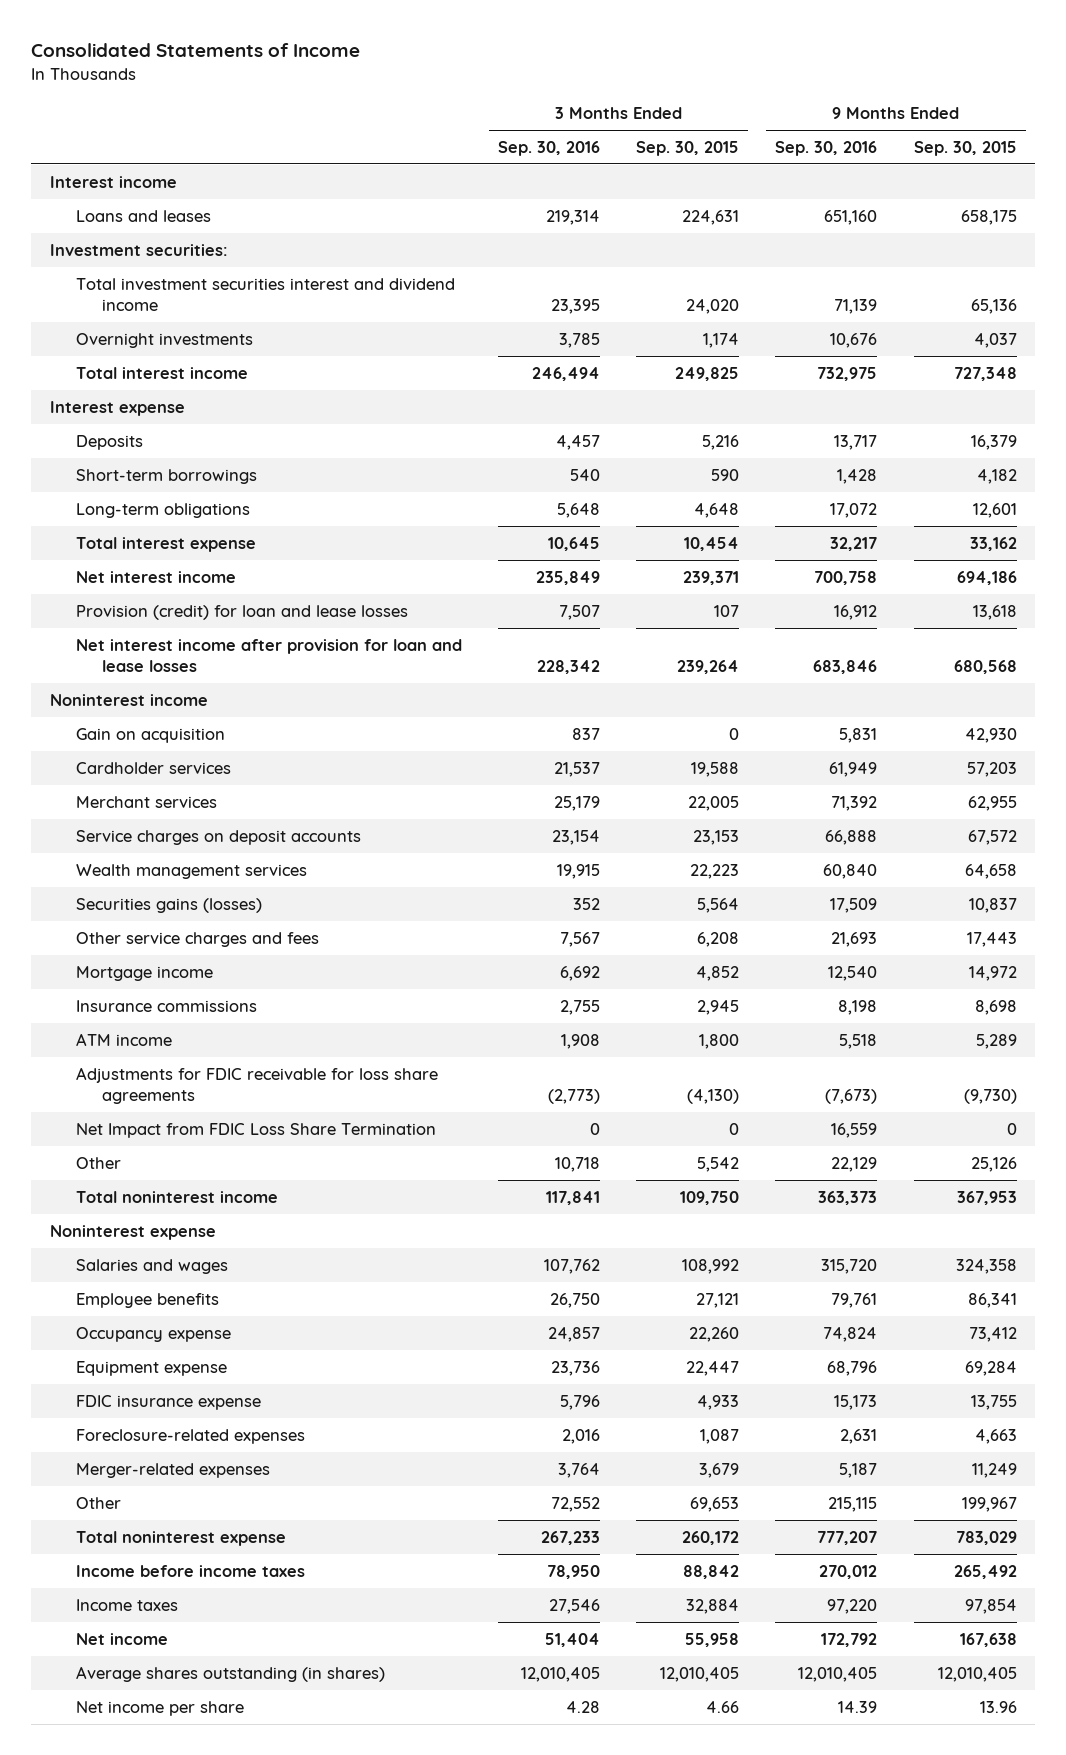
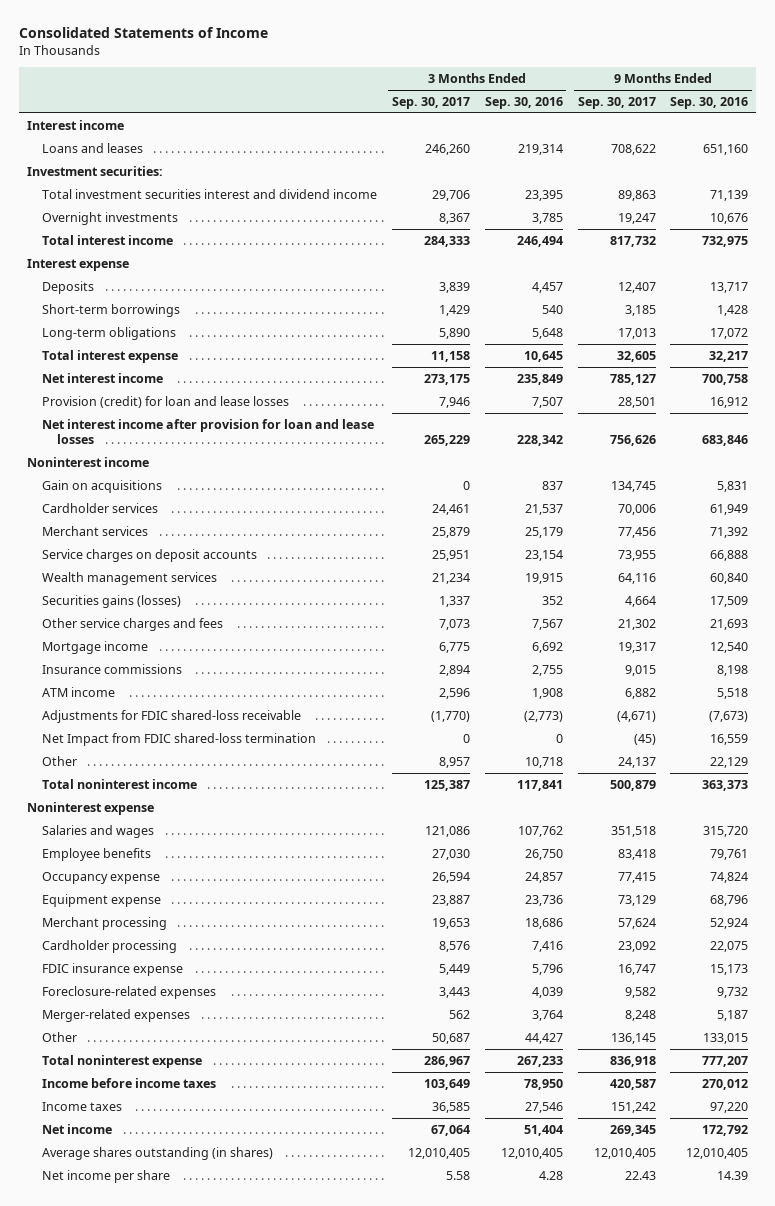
- | 3 Months Ended Sep. 30, 2016 | 3 Months Ended Sep. 30, 2015 | 9 Months Ended Sep. 30, 2016 | 9 Months Ended Sep. 30, 2015
+ | 3 Months Ended Sep. 30, 2017 | 3 Months Ended Sep. 30, 2016 | 9 Months Ended Sep. 30, 2017 | 9 Months Ended Sep. 30, 2016
- Gain on acquisition | 837 | 0 | 5,831 | 42,930
+ Gain on acquisitions | 0 | 837 | 134,745 | 5,831
- Adjustments for FDIC receivable for loss share agreements | (2,773) | (4,130) | (7,673) | (9,730)
- Net Impact from FDIC Loss Share Termination | 0 | 0 | 16,559 | 0
+ Adjustments for FDIC shared-loss receivable | (1,770) | (2,773) | (4,671) | (7,673)
+ Net Impact from FDIC shared-loss termination | 0 | 0 | (45) | 16,559
+ Merchant processing | 19,653 | 18,686 | 57,624 | 52,924
+ Cardholder processing | 8,576 | 7,416 | 23,092 | 22,075
- Foreclosure-related expenses | 2,016 | 1,087 | 2,631 | 4,663
+ Foreclosure-related expenses | 3,443 | 4,039 | 9,582 | 9,732
- Other | 72,552 | 69,653 | 215,115 | 199,967
+ Other | 50,687 | 44,427 | 136,145 | 133,015

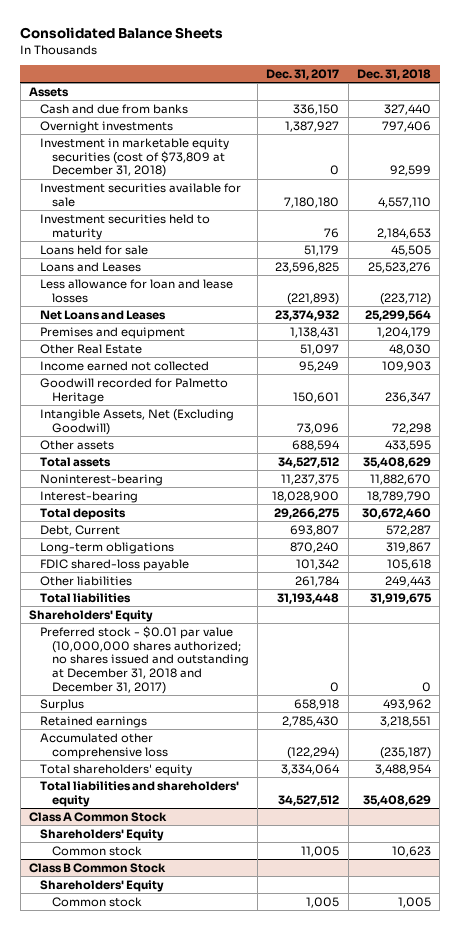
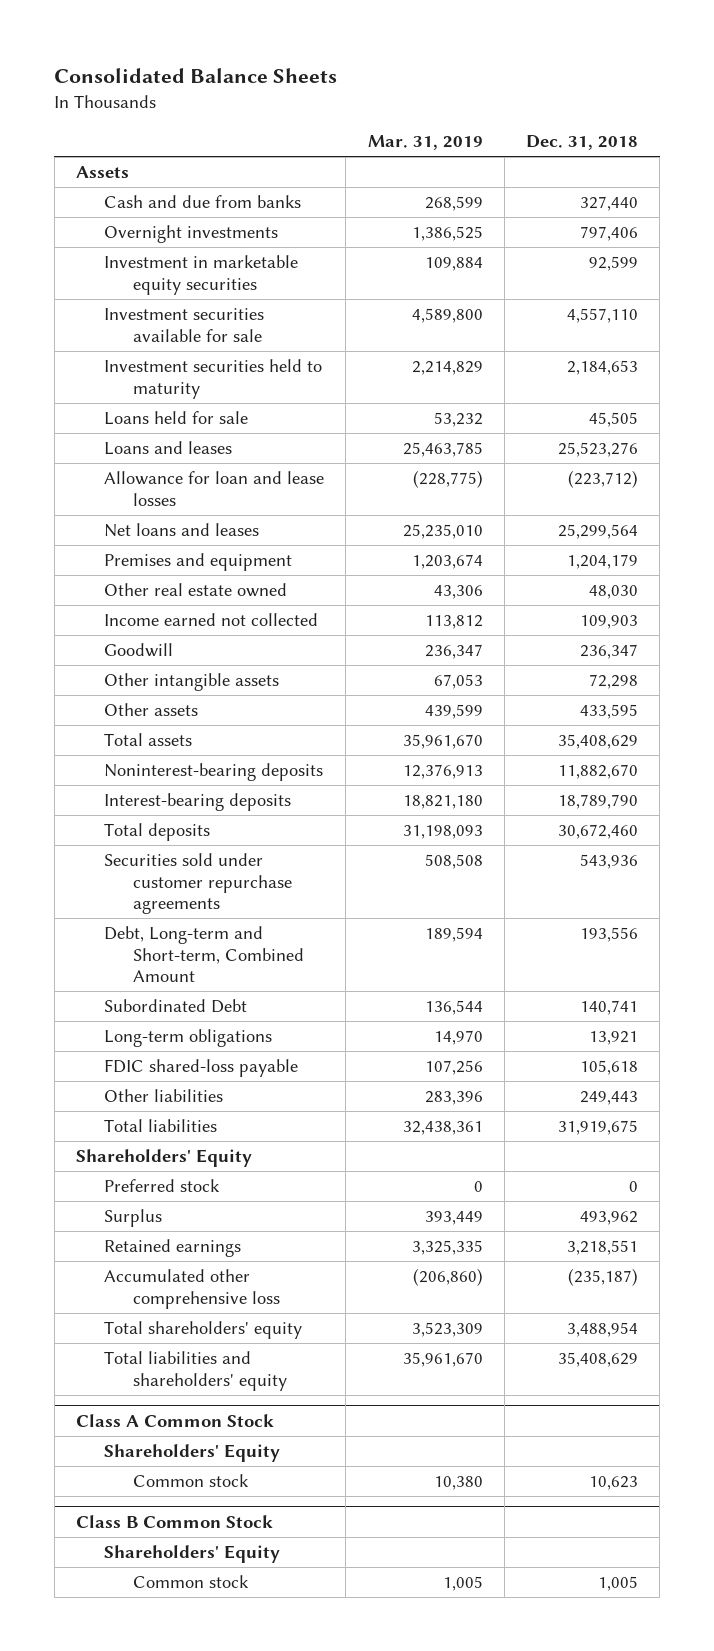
- | Dec. 31, 2017 | Dec. 31, 2018
+ | Mar. 31, 2019 | Dec. 31, 2018
- Investment in marketable equity securities (cost of $73,809 at December 31, 2018) | 0 | 92,599
+ Investment in marketable equity securities | 109,884 | 92,599
- Loans and Leases | 23,596,825 | 25,523,276
- Less allowance for loan and lease losses | (221,893) | (223,712)
- Net Loans and Leases | 23,374,932 | 25,299,564
+ Loans and leases | 25,463,785 | 25,523,276
+ Allowance for loan and lease losses | (228,775) | (223,712)
+ Net loans and leases | 25,235,010 | 25,299,564
- Other Real Estate | 51,097 | 48,030
+ Other real estate owned | 43,306 | 48,030
- Goodwill recorded for Palmetto Heritage | 150,601 | 236,347
- Intangible Assets, Net (Excluding Goodwill) | 73,096 | 72,298
+ Goodwill | 236,347 | 236,347
+ Other intangible assets | 67,053 | 72,298
- Noninterest-bearing | 11,237,375 | 11,882,670
- Interest-bearing | 18,028,900 | 18,789,790
+ Noninterest-bearing deposits | 12,376,913 | 11,882,670
+ Interest-bearing deposits | 18,821,180 | 18,789,790
- Debt, Current | 693,807 | 572,287
- Long-term obligations | 870,240 | 319,867
+ Securities sold under customer repurchase agreements | 508,508 | 543,936
+ Debt, Long-term and Short-term, Combined Amount | 189,594 | 193,556
+ Subordinated Debt | 136,544 | 140,741
+ Long-term obligations | 14,970 | 13,921
- Preferred stock - $0.01 par value (10,000,000 shares authorized; no shares issued and outstanding at December 31, 2018 and December 31, 2017) | 0 | 0
+ Preferred stock | 0 | 0

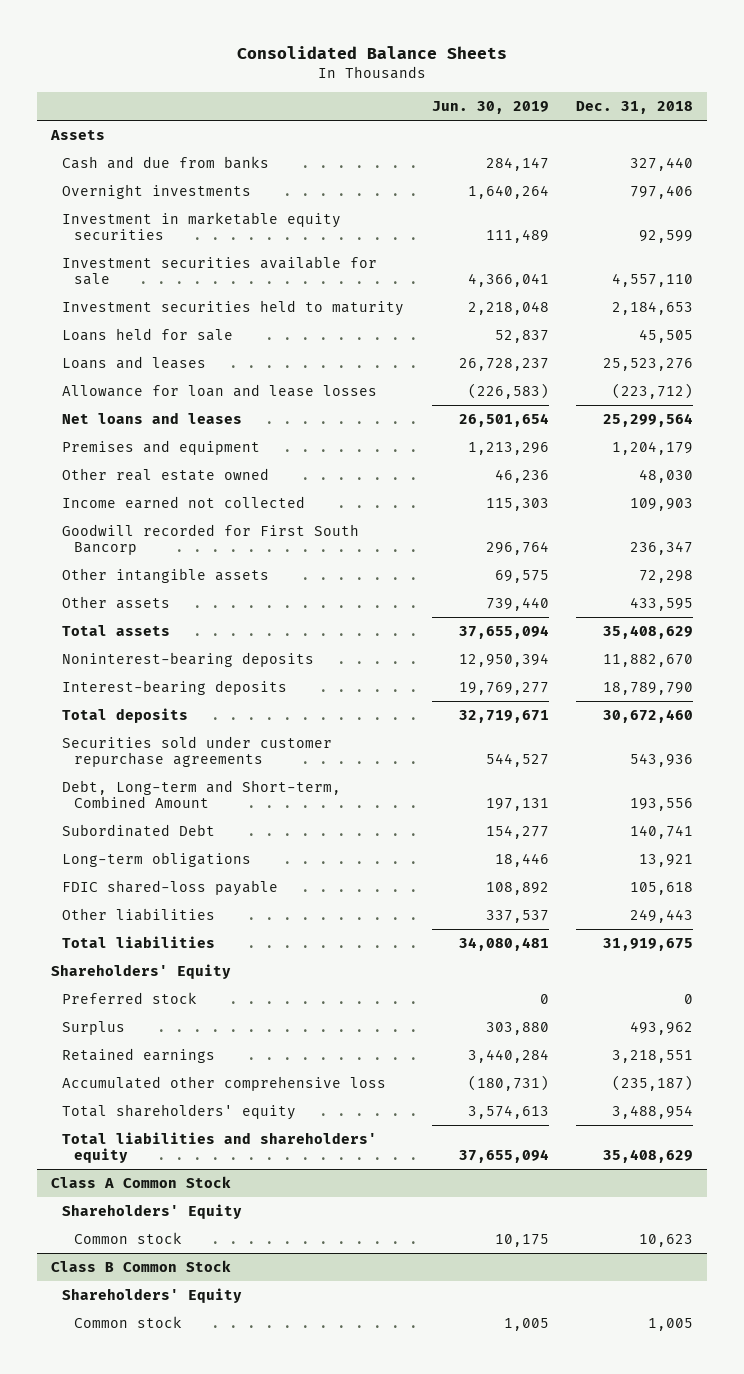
- | Mar. 31, 2019 | Dec. 31, 2018
+ | Jun. 30, 2019 | Dec. 31, 2018
- Goodwill | 236,347 | 236,347
+ Goodwill recorded for First South Bancorp | 296,764 | 236,347

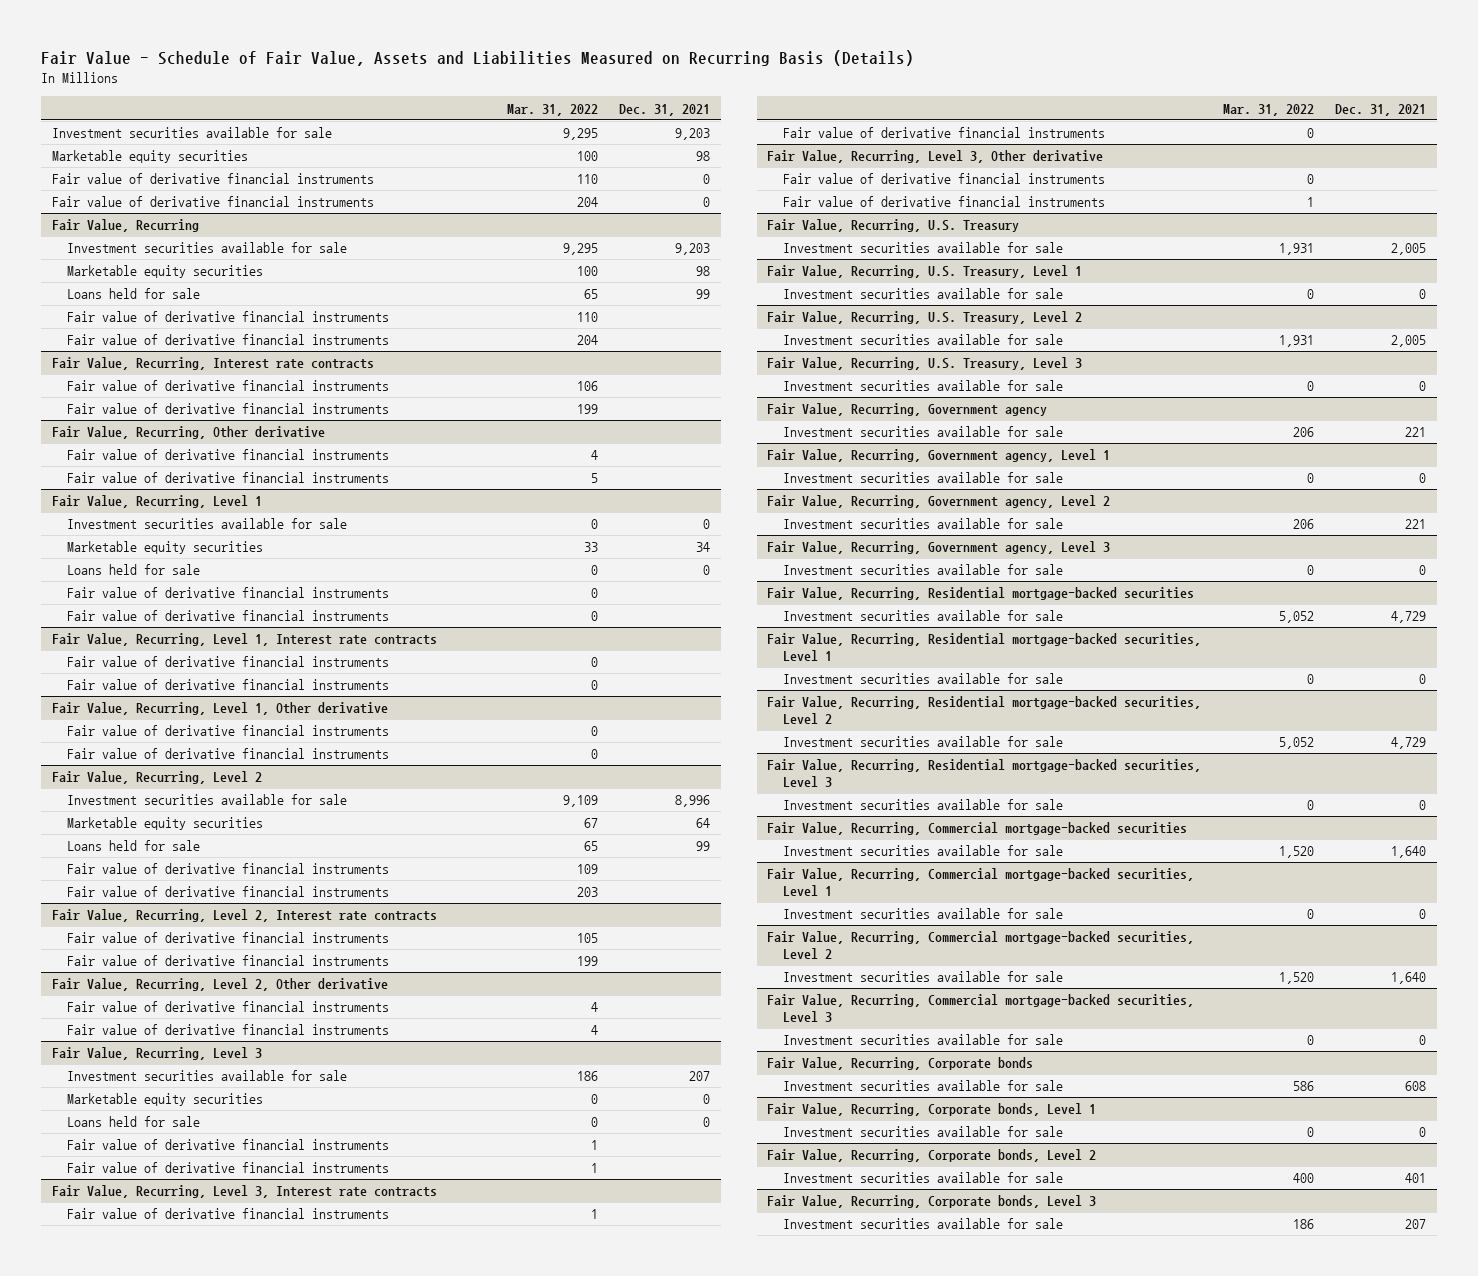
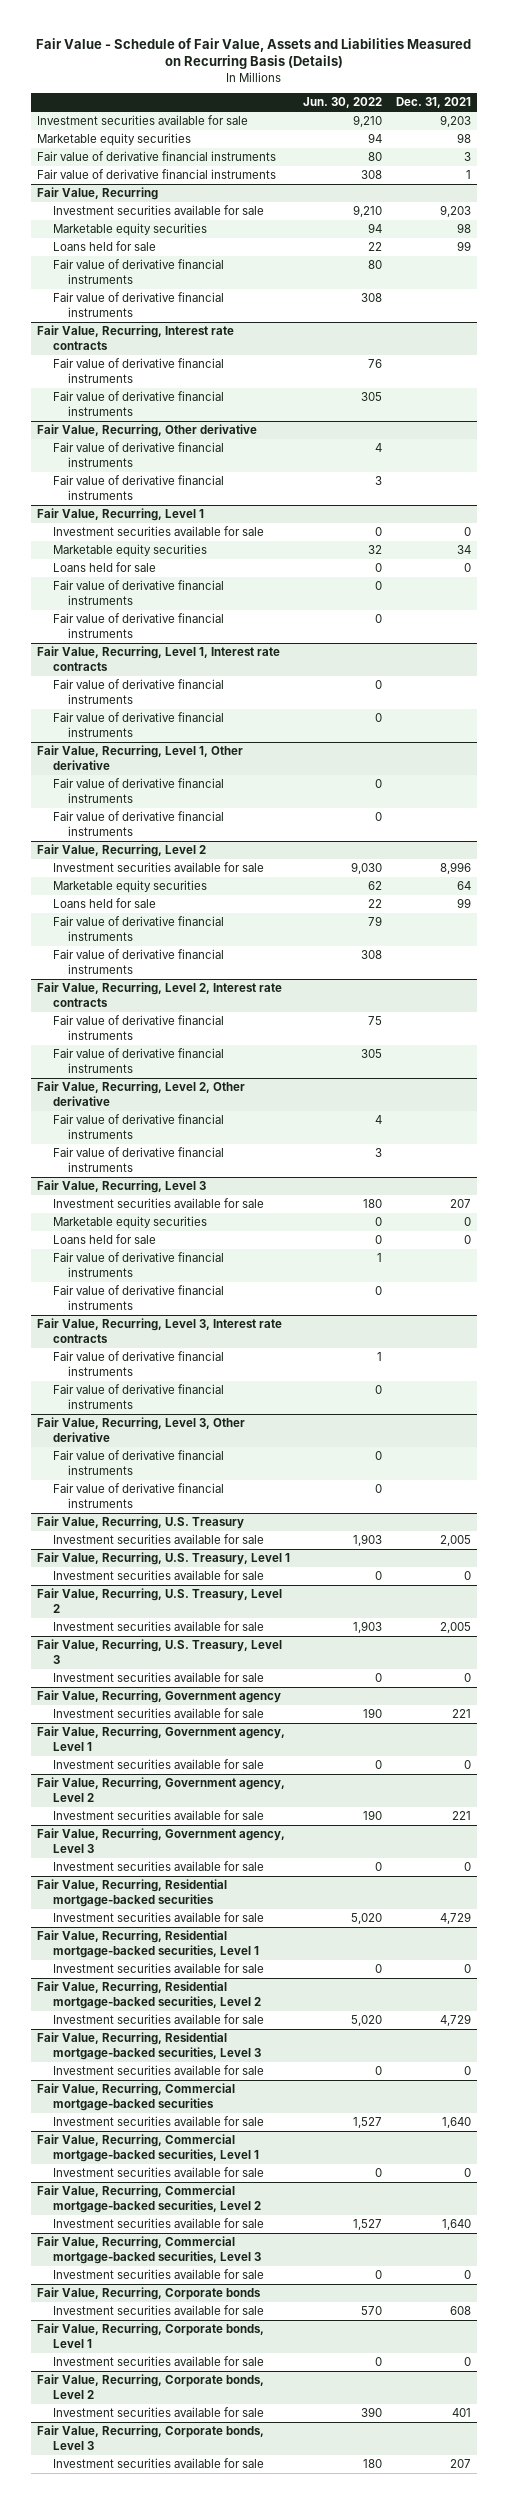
- | Mar. 31, 2022 | Dec. 31, 2021
+ | Jun. 30, 2022 | Dec. 31, 2021
- Fair value of derivative financial instruments | 110 | 0
- Fair value of derivative financial instruments | 204 | 0
+ Fair value of derivative financial instruments | 80 | 3
+ Fair value of derivative financial instruments | 308 | 1

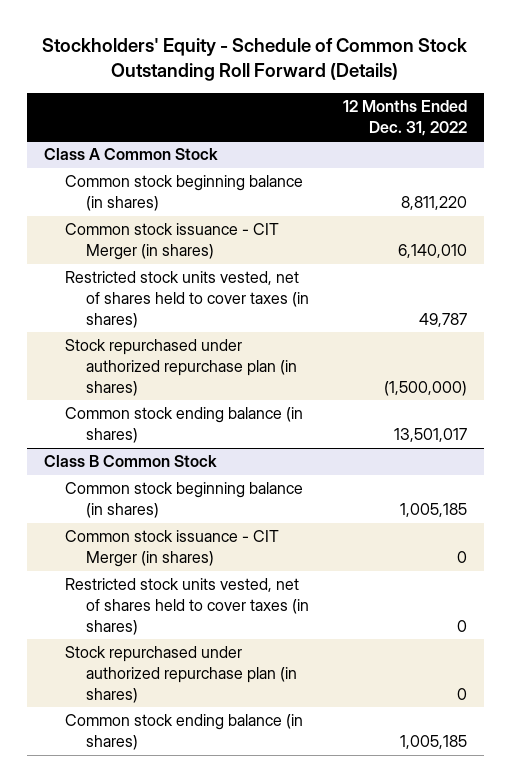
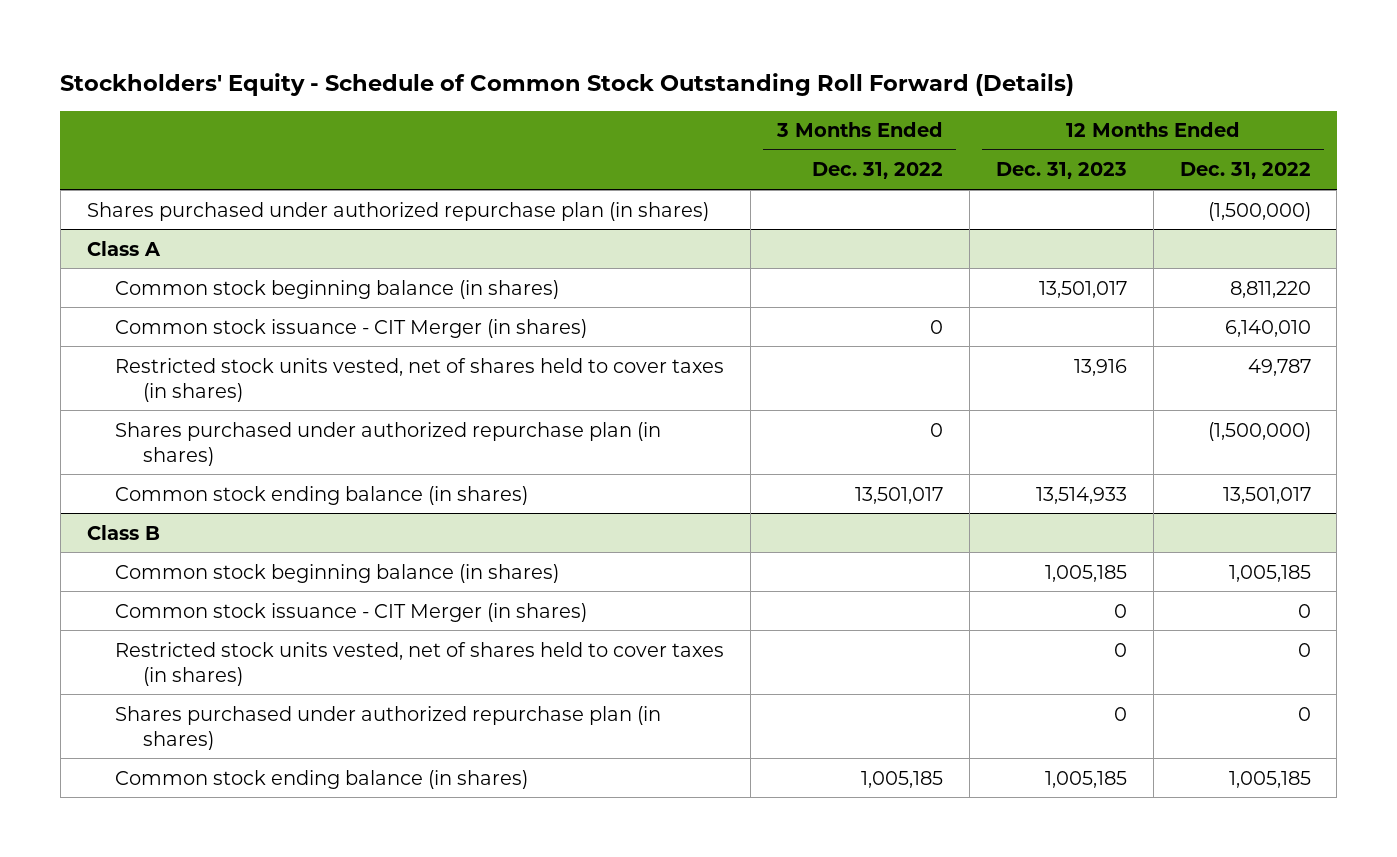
- | 12 Months Ended Dec. 31, 2022
+ | 3 Months Ended Dec. 31, 2022 | 12 Months Ended Dec. 31, 2023 | 12 Months Ended Dec. 31, 2022
- Class A Common Stock
+ Shares purchased under authorized repurchase plan (in shares) | | | (1,500,000)
+ Class A
- Stock repurchased under authorized repurchase plan (in shares) | (1,500,000)
+ Shares purchased under authorized repurchase plan (in shares) | 0 | | (1,500,000)
- Class B Common Stock
+ Class B
- Stock repurchased under authorized repurchase plan (in shares) | 0
+ Shares purchased under authorized repurchase plan (in shares) | | 0 | 0

